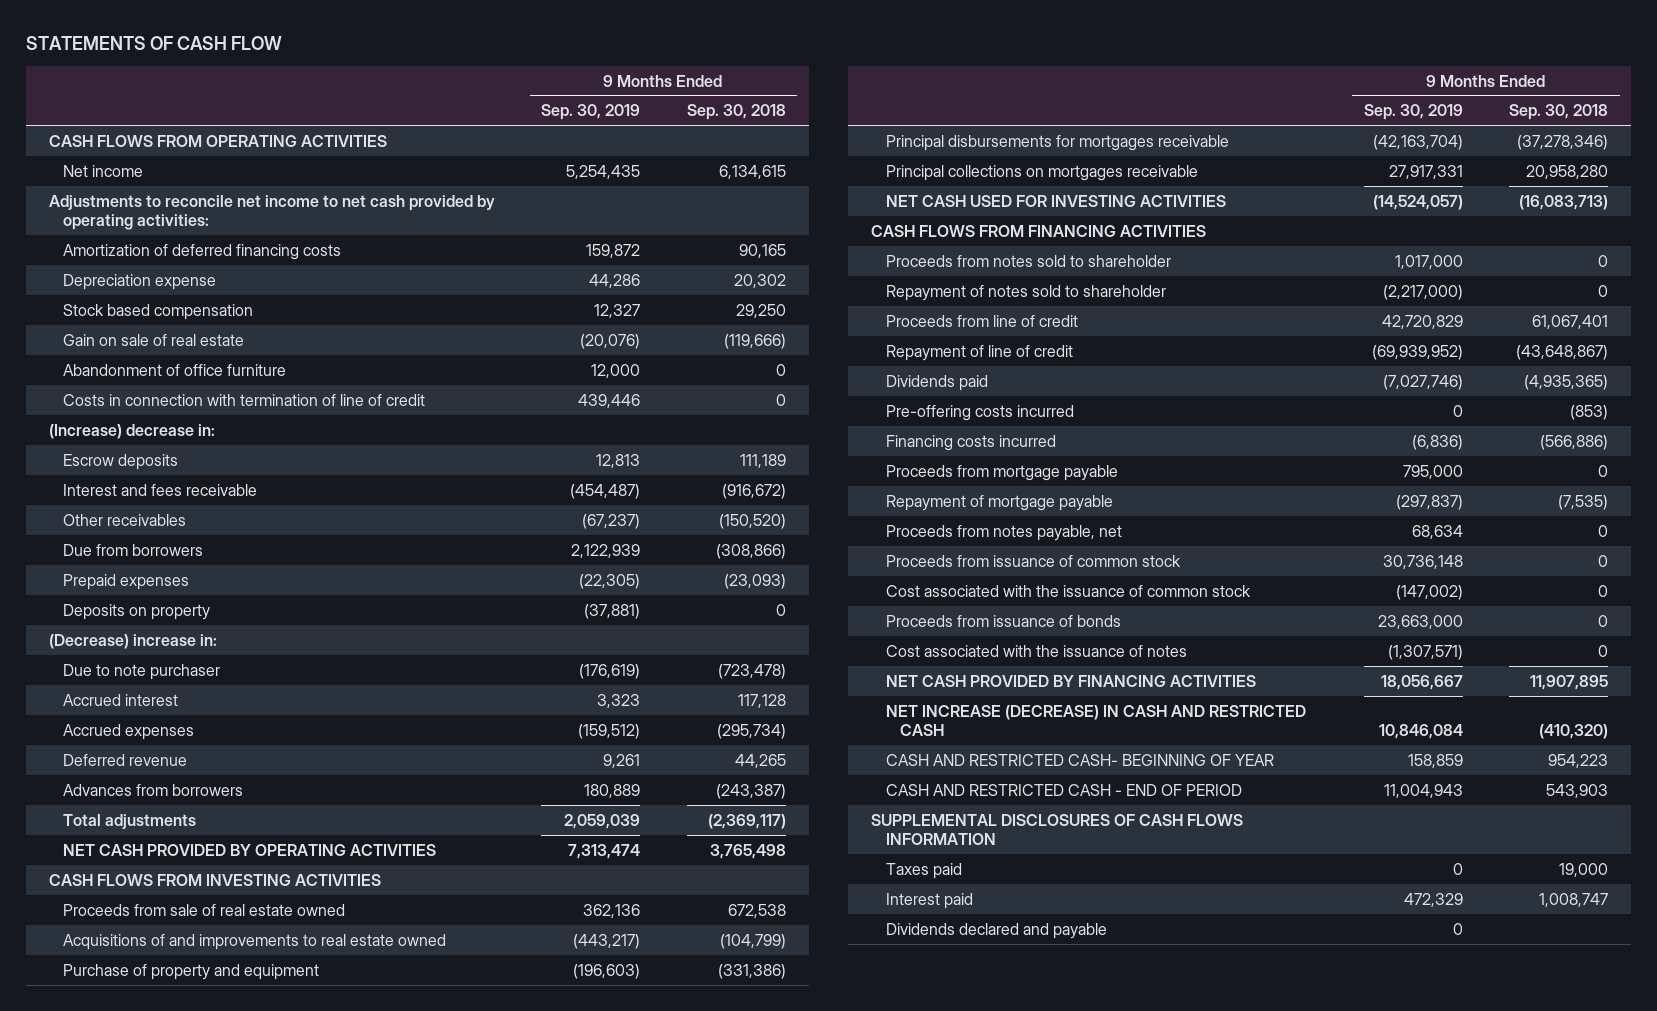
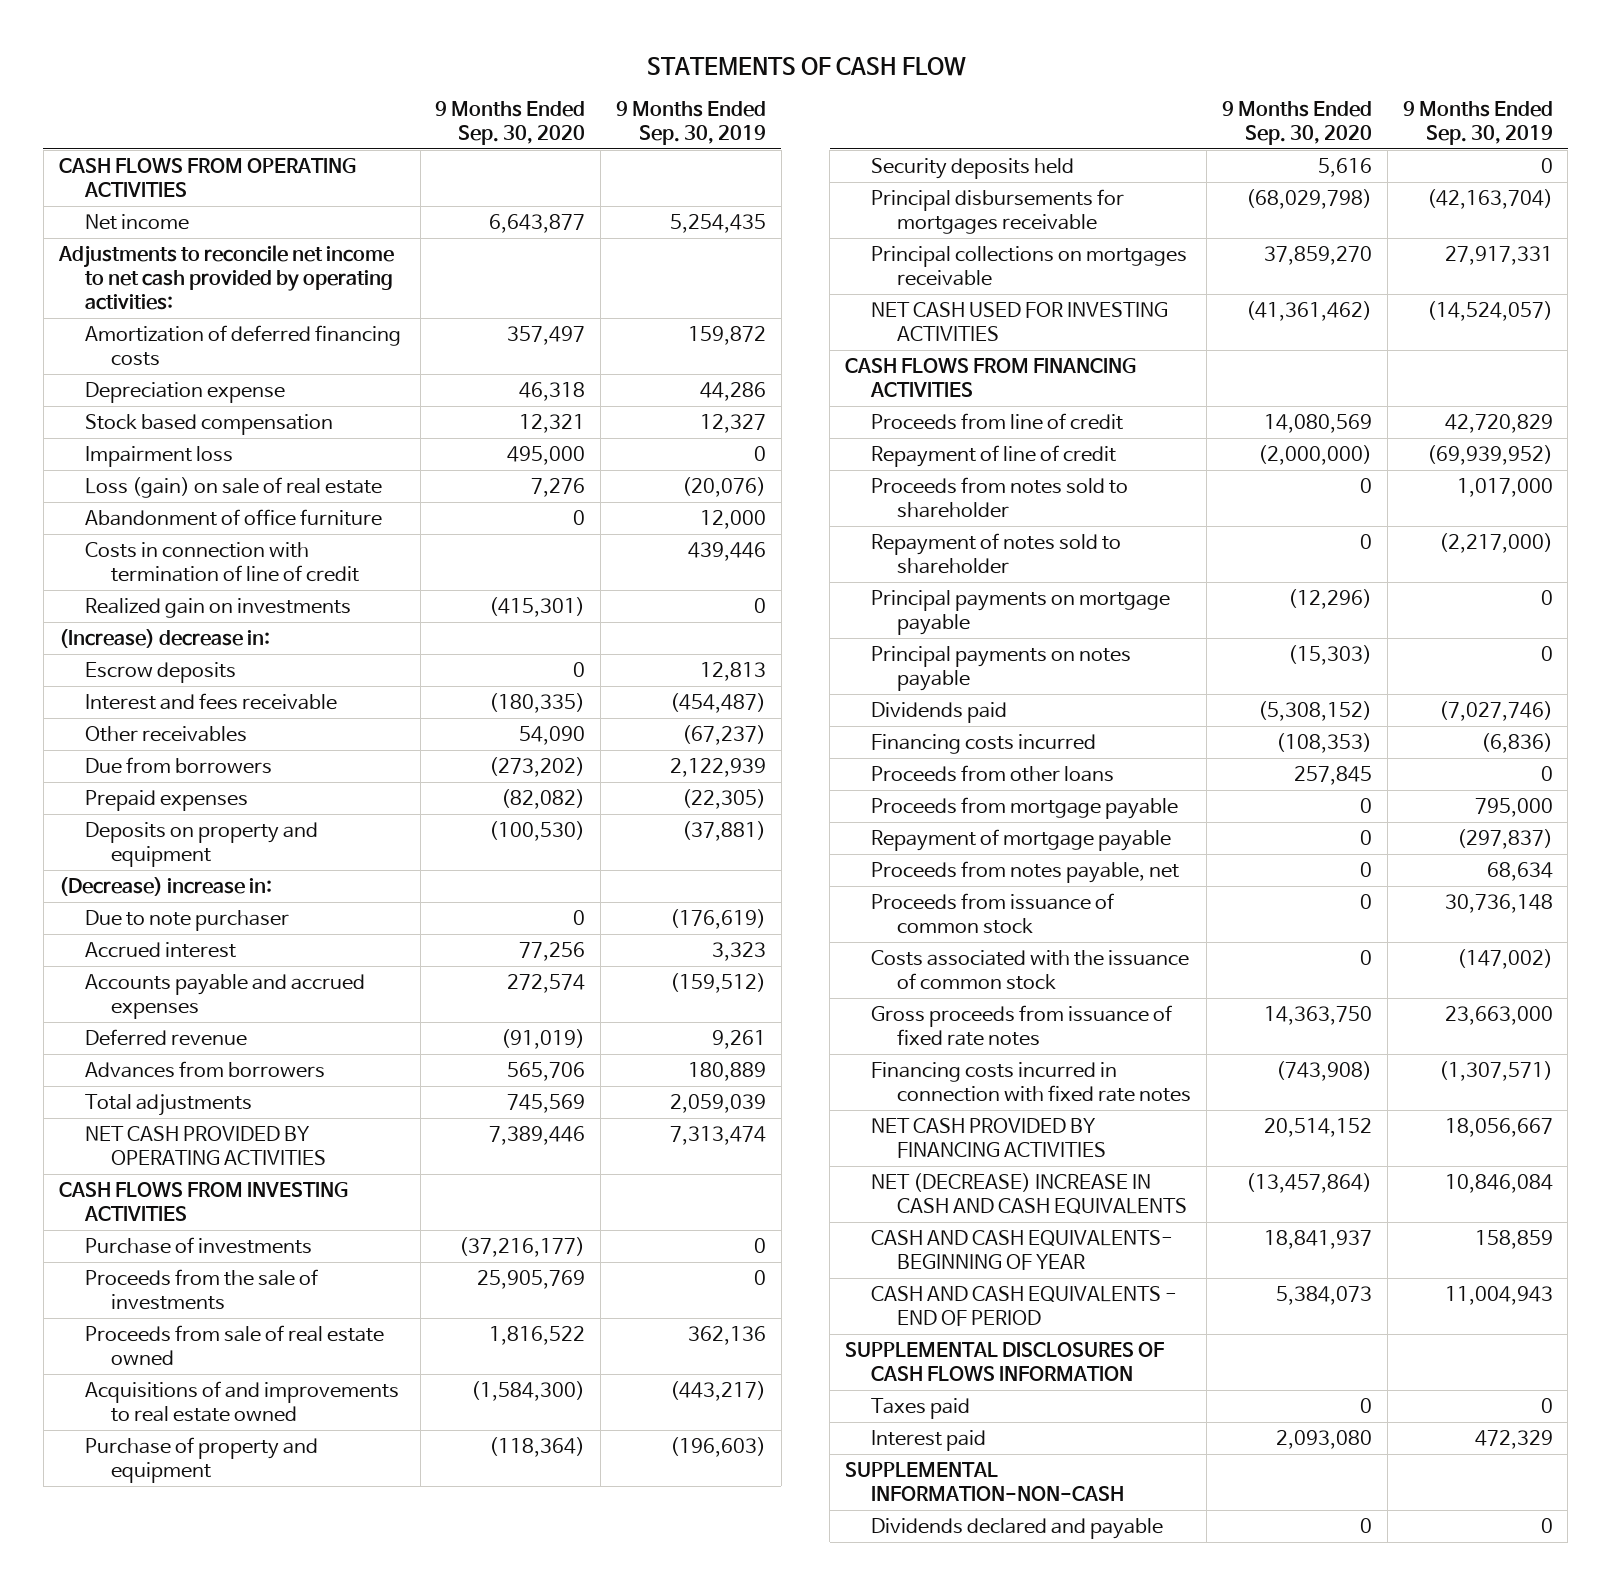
- | 9 Months Ended Sep. 30, 2019 | 9 Months Ended Sep. 30, 2018
+ | 9 Months Ended Sep. 30, 2020 | 9 Months Ended Sep. 30, 2019
- Gain on sale of real estate | (20,076) | (119,666)
+ Impairment loss | 495,000 | 0
+ Loss (gain) on sale of real estate | 7,276 | (20,076)
+ Realized gain on investments | (415,301) | 0
- Deposits on property | (37,881) | 0
+ Deposits on property and equipment | (100,530) | (37,881)
- Accrued expenses | (159,512) | (295,734)
+ Accounts payable and accrued expenses | 272,574 | (159,512)
+ Purchase of investments | (37,216,177) | 0
+ Proceeds from the sale of investments | 25,905,769 | 0
+ Security deposits held | 5,616 | 0
moved down: Proceeds from notes sold to shareholder | 0 | 1,017,000
moved down: Repayment of notes sold to shareholder | 0 | (2,217,000)
+ Principal payments on mortgage payable | (12,296) | 0
+ Principal payments on notes payable | (15,303) | 0
- Pre-offering costs incurred | 0 | (853)
+ Proceeds from other loans | 257,845 | 0
- Cost associated with the issuance of common stock | (147,002) | 0
- Proceeds from issuance of bonds | 23,663,000 | 0
- Cost associated with the issuance of notes | (1,307,571) | 0
+ Costs associated with the issuance of common stock | 0 | (147,002)
+ Gross proceeds from issuance of fixed rate notes | 14,363,750 | 23,663,000
+ Financing costs incurred in connection with fixed rate notes | (743,908) | (1,307,571)
- NET INCREASE (DECREASE) IN CASH AND RESTRICTED CASH | 10,846,084 | (410,320)
- CASH AND RESTRICTED CASH- BEGINNING OF YEAR | 158,859 | 954,223
- CASH AND RESTRICTED CASH - END OF PERIOD | 11,004,943 | 543,903
+ NET (DECREASE) INCREASE IN CASH AND CASH EQUIVALENTS | (13,457,864) | 10,846,084
+ CASH AND CASH EQUIVALENTS- BEGINNING OF YEAR | 18,841,937 | 158,859
+ CASH AND CASH EQUIVALENTS - END OF PERIOD | 5,384,073 | 11,004,943
+ SUPPLEMENTAL INFORMATION-NON-CASH

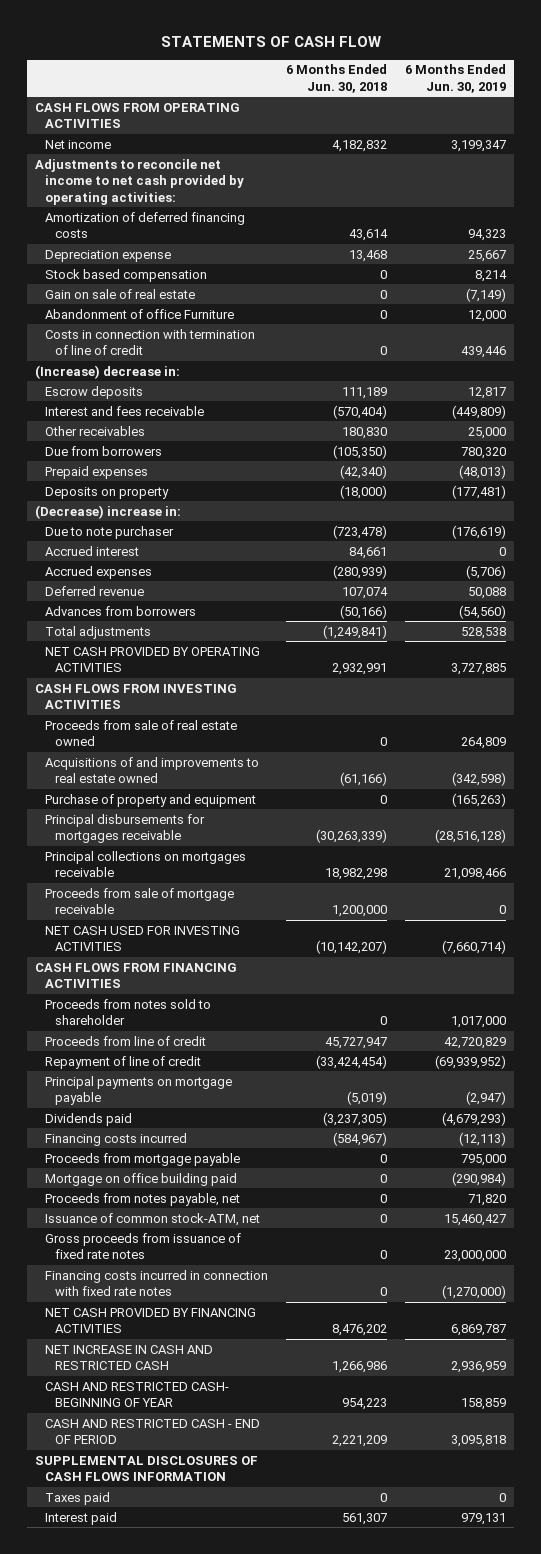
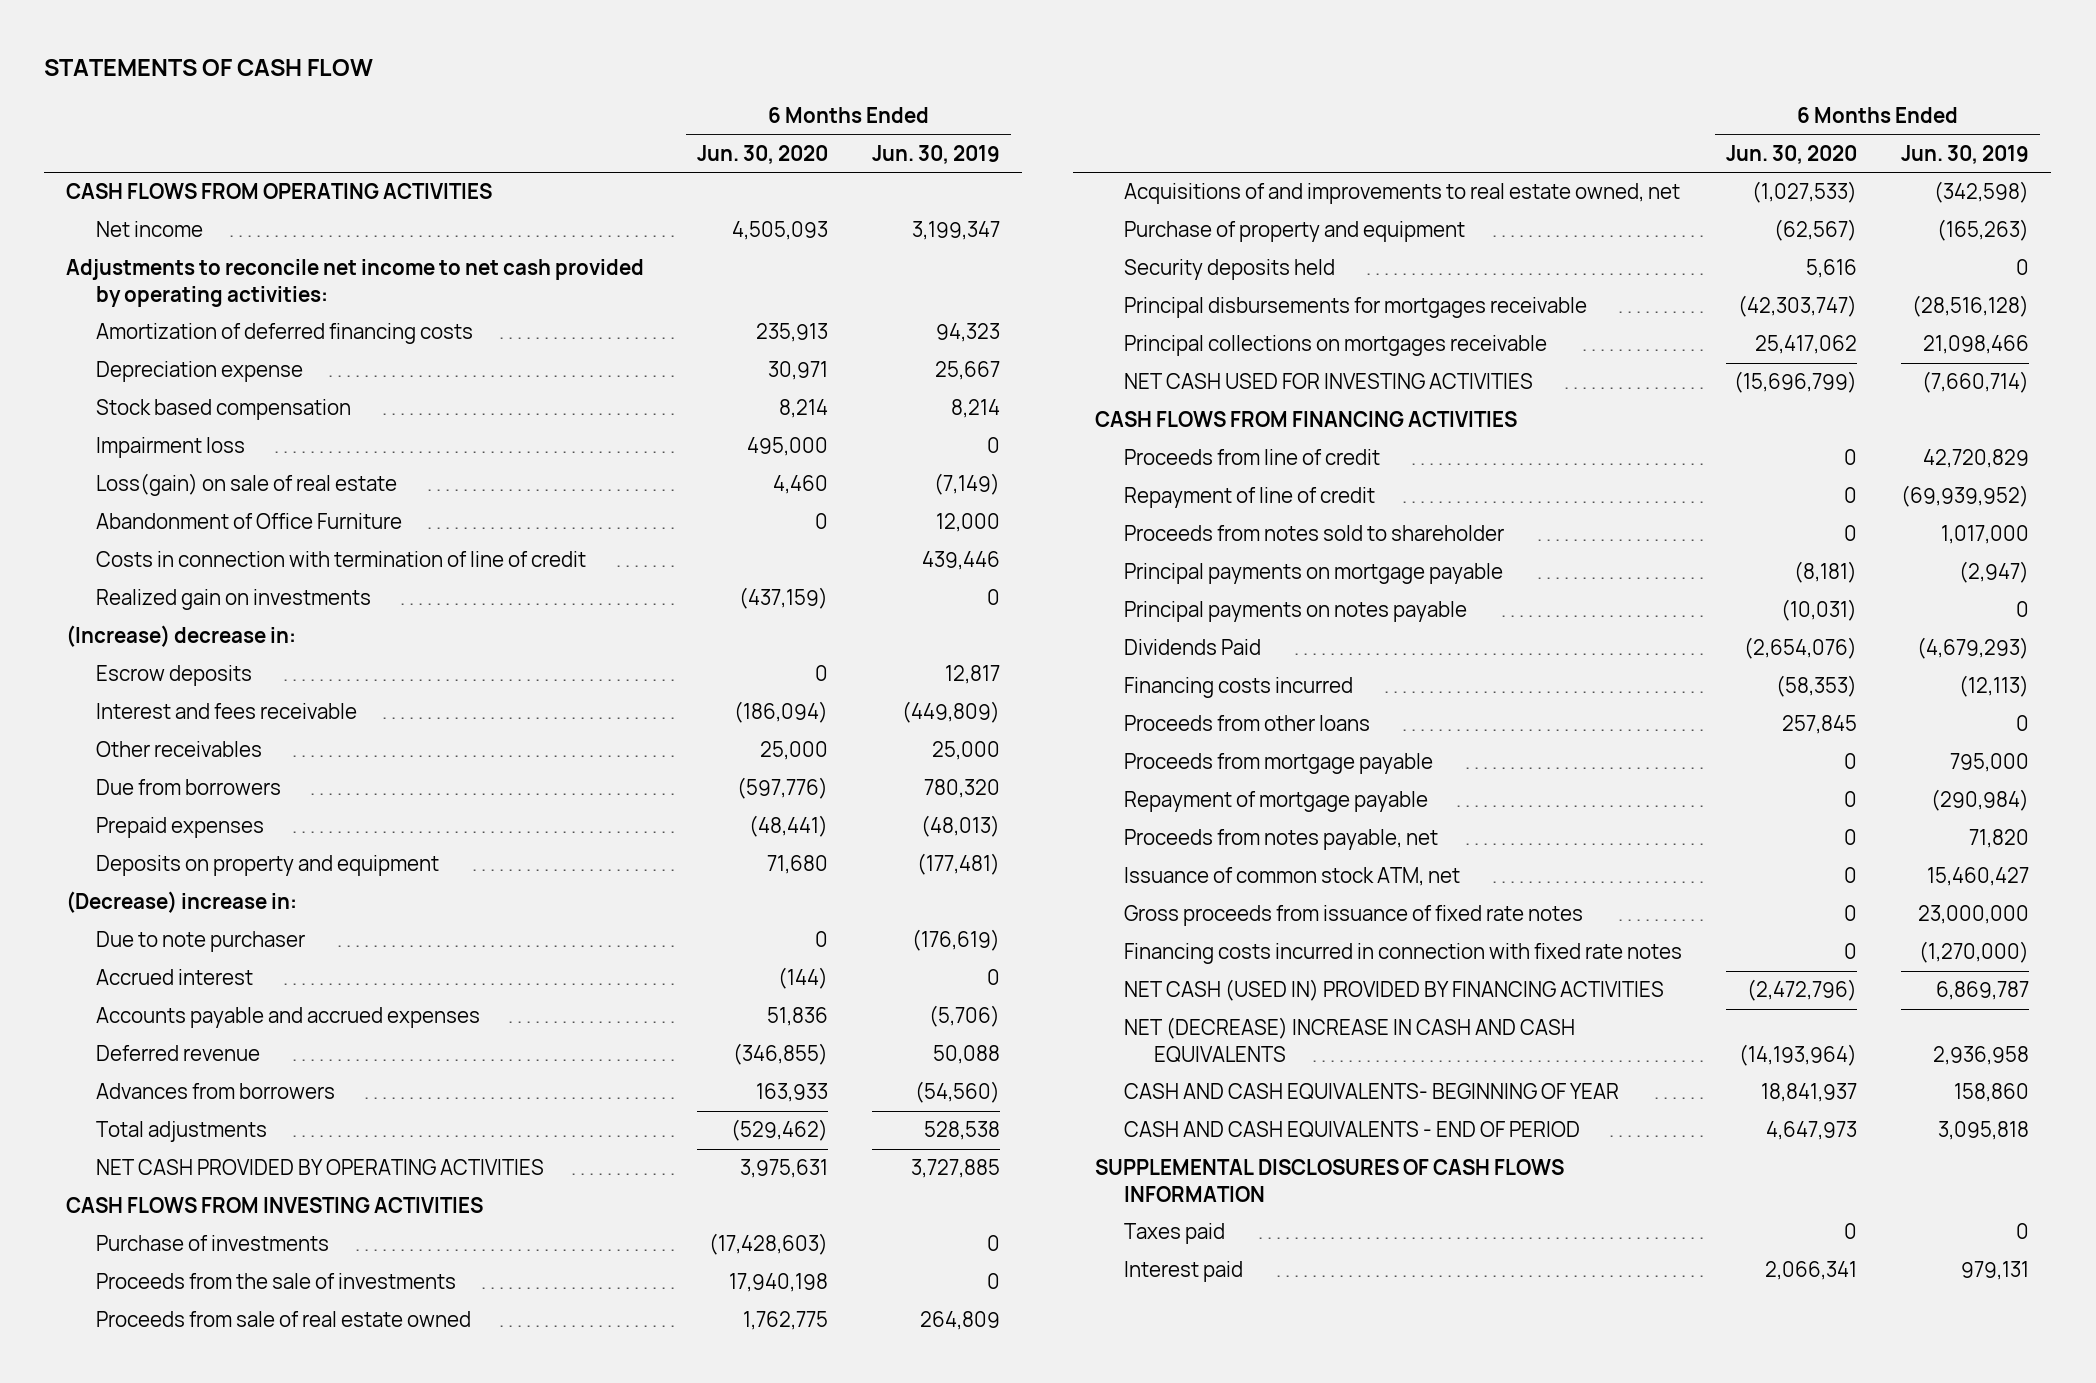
- | 6 Months Ended Jun. 30, 2018 | 6 Months Ended Jun. 30, 2019
+ | 6 Months Ended Jun. 30, 2020 | 6 Months Ended Jun. 30, 2019
- Gain on sale of real estate | 0 | (7,149)
- Abandonment of office Furniture | 0 | 12,000
+ Impairment loss | 495,000 | 0
+ Loss(gain) on sale of real estate | 4,460 | (7,149)
+ Abandonment of Office Furniture | 0 | 12,000
+ Realized gain on investments | (437,159) | 0
- Deposits on property | (18,000) | (177,481)
+ Deposits on property and equipment | 71,680 | (177,481)
- Accrued expenses | (280,939) | (5,706)
+ Accounts payable and accrued expenses | 51,836 | (5,706)
+ Purchase of investments | (17,428,603) | 0
+ Proceeds from the sale of investments | 17,940,198 | 0
- Acquisitions of and improvements to real estate owned | (61,166) | (342,598)
+ Acquisitions of and improvements to real estate owned, net | (1,027,533) | (342,598)
+ Security deposits held | 5,616 | 0
- Proceeds from sale of mortgage receivable | 1,200,000 | 0
moved down: Proceeds from notes sold to shareholder | 0 | 1,017,000
- Dividends paid | (3,237,305) | (4,679,293)
+ Principal payments on notes payable | (10,031) | 0
+ Dividends Paid | (2,654,076) | (4,679,293)
+ Proceeds from other loans | 257,845 | 0
- Mortgage on office building paid | 0 | (290,984)
+ Repayment of mortgage payable | 0 | (290,984)
- Issuance of common stock-ATM, net | 0 | 15,460,427
+ Issuance of common stock ATM, net | 0 | 15,460,427
- NET CASH PROVIDED BY FINANCING ACTIVITIES | 8,476,202 | 6,869,787
- NET INCREASE IN CASH AND RESTRICTED CASH | 1,266,986 | 2,936,959
- CASH AND RESTRICTED CASH- BEGINNING OF YEAR | 954,223 | 158,859
- CASH AND RESTRICTED CASH - END OF PERIOD | 2,221,209 | 3,095,818
+ NET CASH (USED IN) PROVIDED BY FINANCING ACTIVITIES | (2,472,796) | 6,869,787
+ NET (DECREASE) INCREASE IN CASH AND CASH EQUIVALENTS | (14,193,964) | 2,936,958
+ CASH AND CASH EQUIVALENTS- BEGINNING OF YEAR | 18,841,937 | 158,860
+ CASH AND CASH EQUIVALENTS - END OF PERIOD | 4,647,973 | 3,095,818

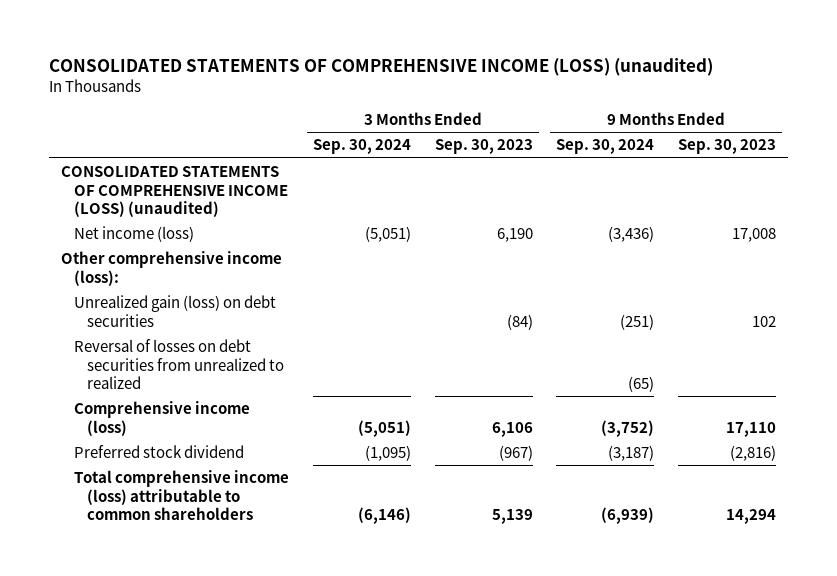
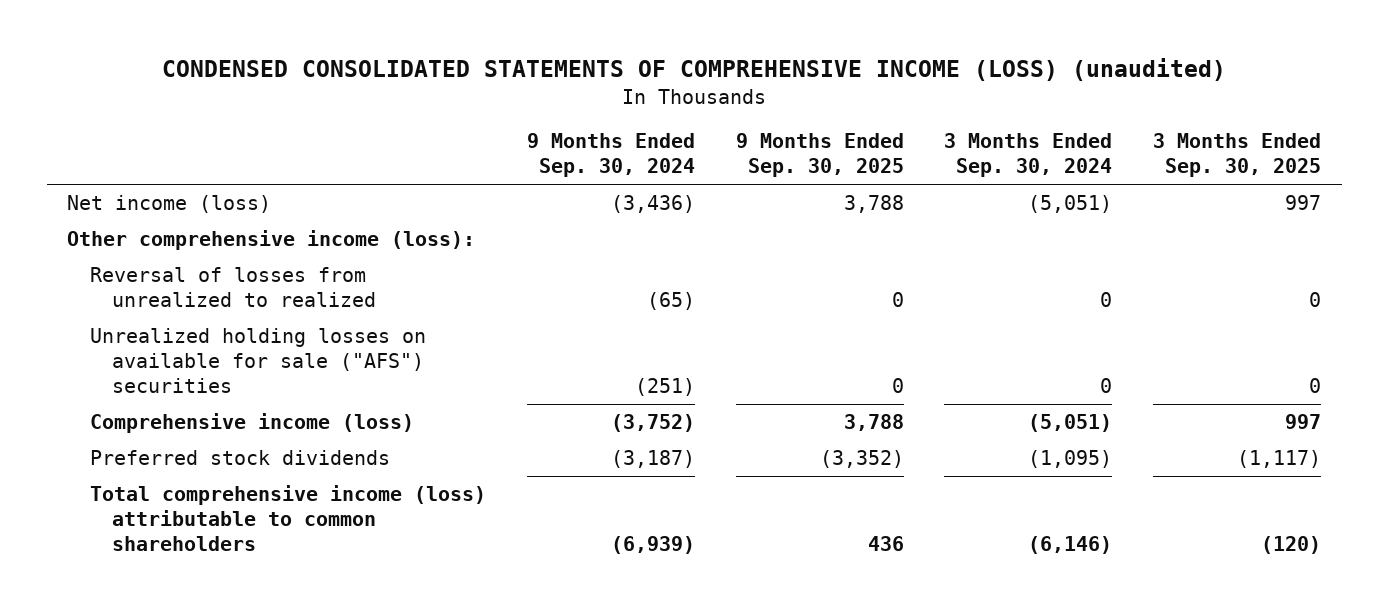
- CONSOLIDATED STATEMENTS OF COMPREHENSIVE INCOME (LOSS) (unaudited)
+ CONDENSED CONSOLIDATED STATEMENTS OF COMPREHENSIVE INCOME (LOSS) (unaudited)
- | 3 Months Ended Sep. 30, 2024 | 3 Months Ended Sep. 30, 2023 | 9 Months Ended Sep. 30, 2024 | 9 Months Ended Sep. 30, 2023
+ | 9 Months Ended Sep. 30, 2024 | 9 Months Ended Sep. 30, 2025 | 3 Months Ended Sep. 30, 2024 | 3 Months Ended Sep. 30, 2025
- CONSOLIDATED STATEMENTS OF COMPREHENSIVE INCOME (LOSS) (unaudited)
- Unrealized gain (loss) on debt securities | | (84) | (251) | 102
- Reversal of losses on debt securities from unrealized to realized | | | (65) |
+ Reversal of losses from unrealized to realized | (65) | 0 | 0 | 0
+ Unrealized holding losses on available for sale ("AFS") securities | (251) | 0 | 0 | 0
- Preferred stock dividend | (1,095) | (967) | (3,187) | (2,816)
+ Preferred stock dividends | (3,187) | (3,352) | (1,095) | (1,117)

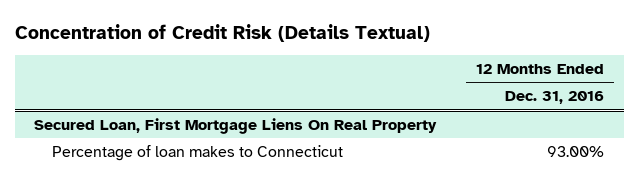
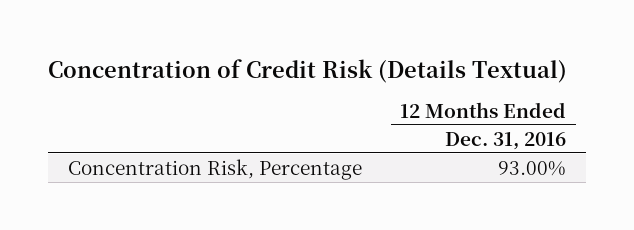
- Secured Loan, First Mortgage Liens On Real Property
- Percentage of loan makes to Connecticut | 93.00%
+ Concentration Risk, Percentage | 93.00%

